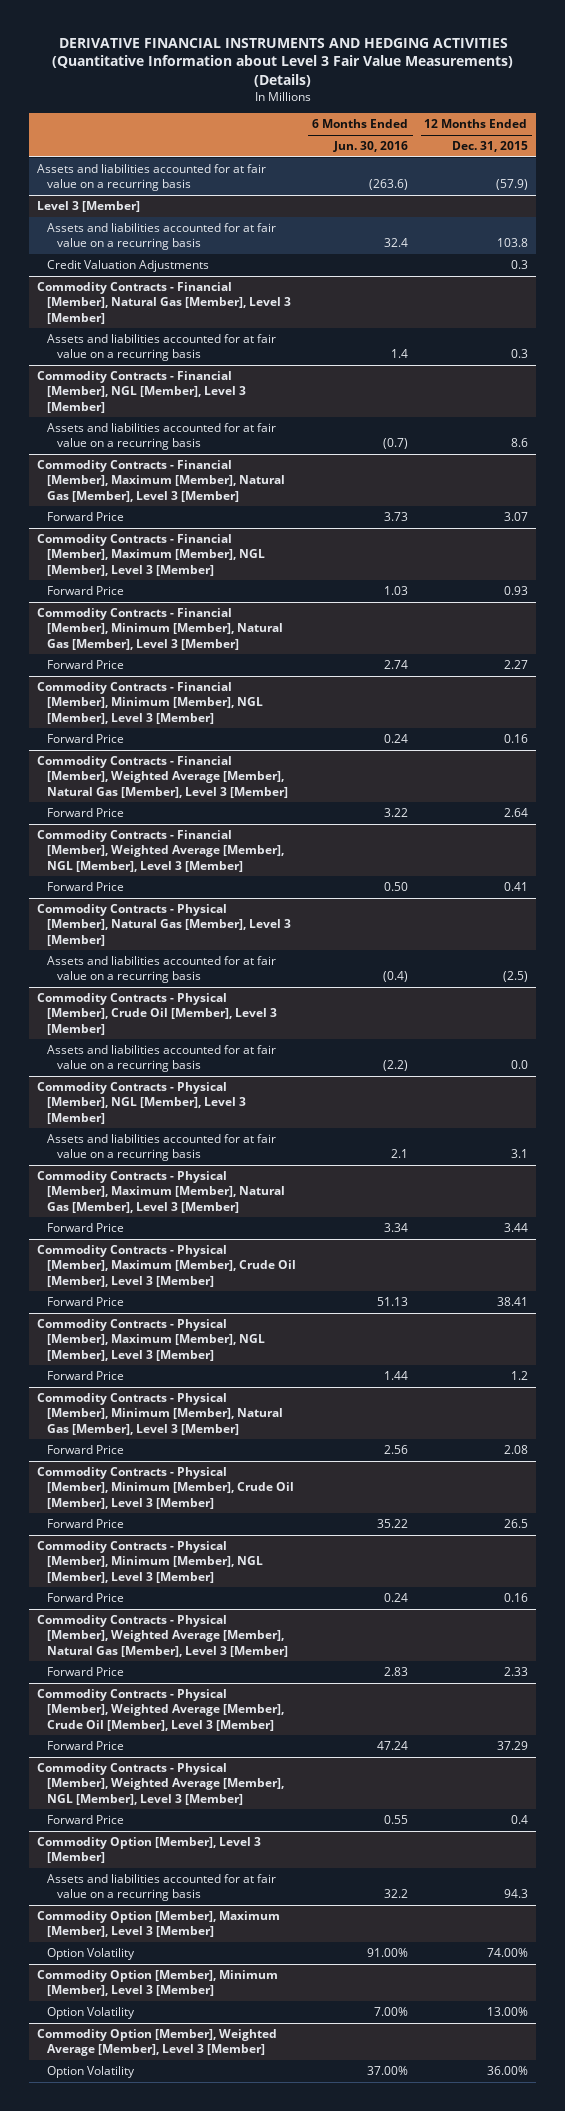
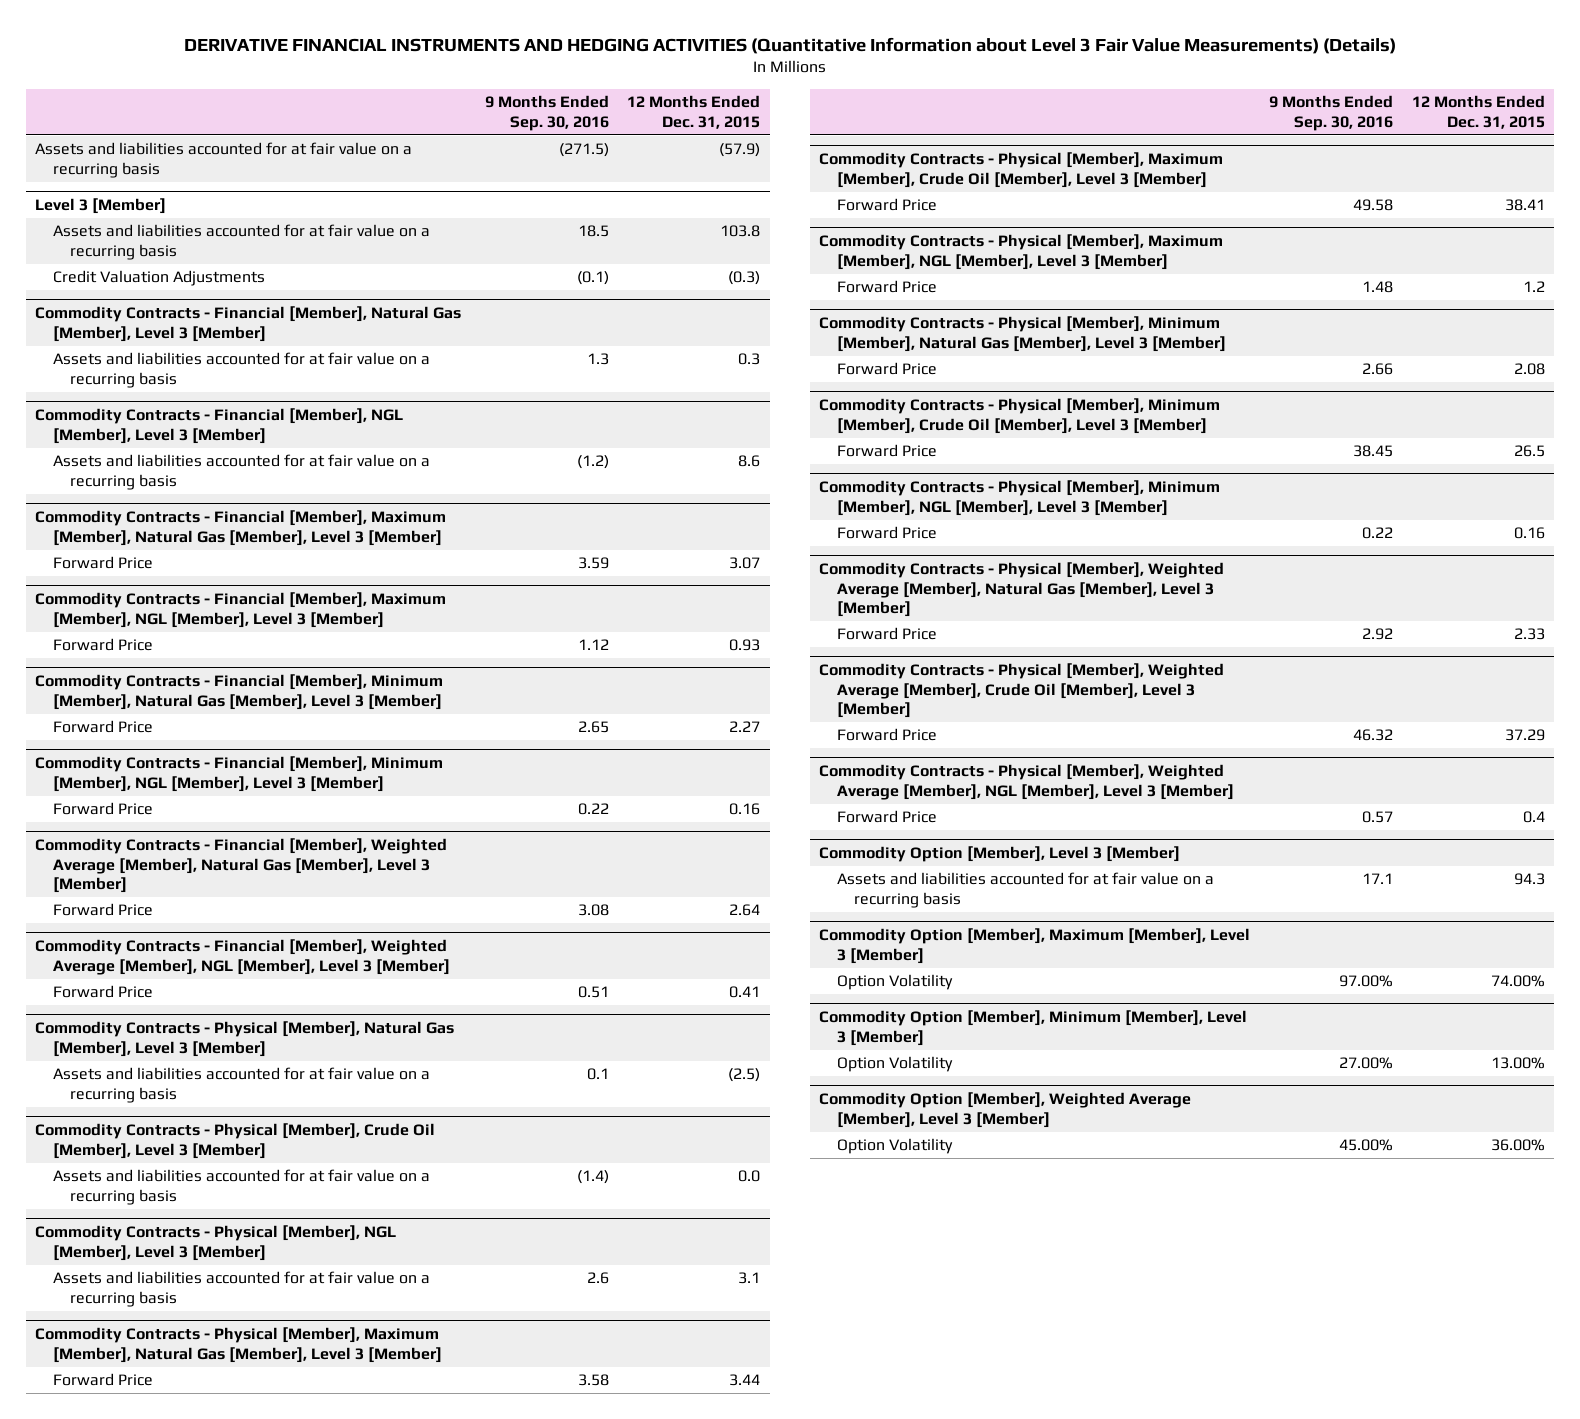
- | 6 Months Ended Jun. 30, 2016 | 12 Months Ended Dec. 31, 2015
+ | 9 Months Ended Sep. 30, 2016 | 12 Months Ended Dec. 31, 2015
@ Level 3 [Member]
- Credit Valuation Adjustments | | 0.3
+ Credit Valuation Adjustments | (0.1) | (0.3)

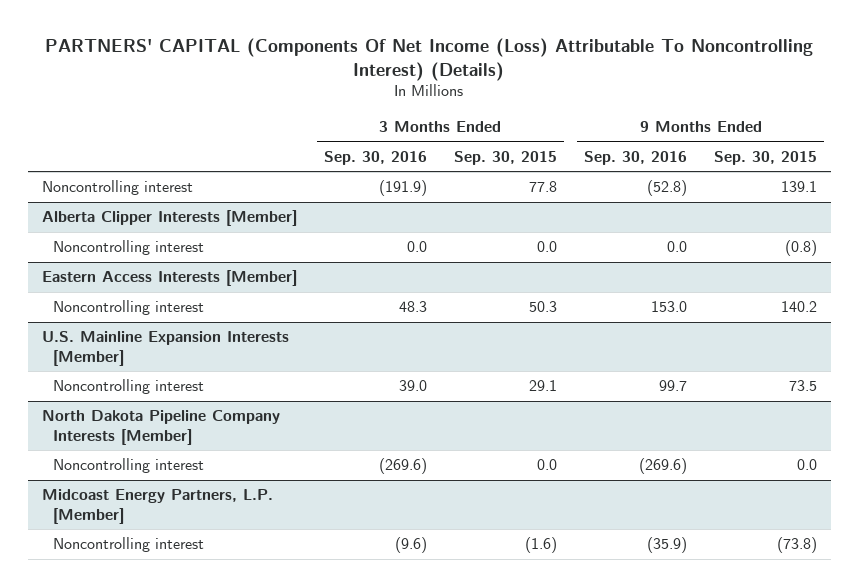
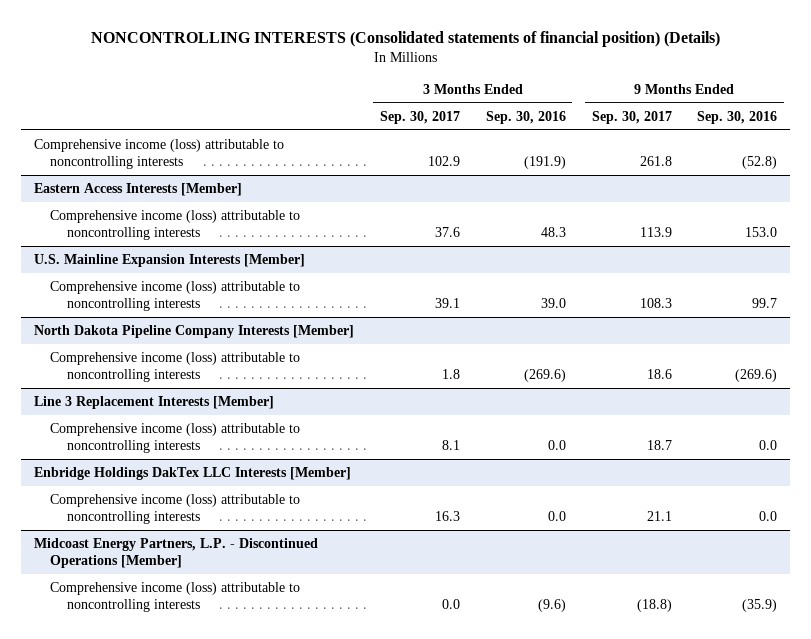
- PARTNERS' CAPITAL (Components Of Net Income (Loss) Attributable To Noncontrolling Interest) (Details)
+ NONCONTROLLING INTERESTS (Consolidated statements of financial position) (Details)
- | 3 Months Ended Sep. 30, 2016 | 3 Months Ended Sep. 30, 2015 | 9 Months Ended Sep. 30, 2016 | 9 Months Ended Sep. 30, 2015
+ | 3 Months Ended Sep. 30, 2017 | 3 Months Ended Sep. 30, 2016 | 9 Months Ended Sep. 30, 2017 | 9 Months Ended Sep. 30, 2016
- Noncontrolling interest | (191.9) | 77.8 | (52.8) | 139.1
- Alberta Clipper Interests [Member]
- Noncontrolling interest | 0.0 | 0.0 | 0.0 | (0.8)
+ Comprehensive income (loss) attributable to noncontrolling interests | 102.9 | (191.9) | 261.8 | (52.8)
@ Eastern Access Interests [Member]
- Noncontrolling interest | 48.3 | 50.3 | 153.0 | 140.2
+ Comprehensive income (loss) attributable to noncontrolling interests | 37.6 | 48.3 | 113.9 | 153.0
@ U.S. Mainline Expansion Interests [Member]
- Noncontrolling interest | 39.0 | 29.1 | 99.7 | 73.5
+ Comprehensive income (loss) attributable to noncontrolling interests | 39.1 | 39.0 | 108.3 | 99.7
@ North Dakota Pipeline Company Interests [Member]
- Noncontrolling interest | (269.6) | 0.0 | (269.6) | 0.0
- Midcoast Energy Partners, L.P. [Member]
- Noncontrolling interest | (9.6) | (1.6) | (35.9) | (73.8)
@ North Dakota Pipeline Company Interests [Member]
+ Comprehensive income (loss) attributable to noncontrolling interests | 1.8 | (269.6) | 18.6 | (269.6)
+ Line 3 Replacement Interests [Member]
+ Comprehensive income (loss) attributable to noncontrolling interests | 8.1 | 0.0 | 18.7 | 0.0
+ Enbridge Holdings DakTex LLC Interests [Member]
+ Comprehensive income (loss) attributable to noncontrolling interests | 16.3 | 0.0 | 21.1 | 0.0
+ Midcoast Energy Partners, L.P. - Discontinued Operations [Member]
+ Comprehensive income (loss) attributable to noncontrolling interests | 0.0 | (9.6) | (18.8) | (35.9)

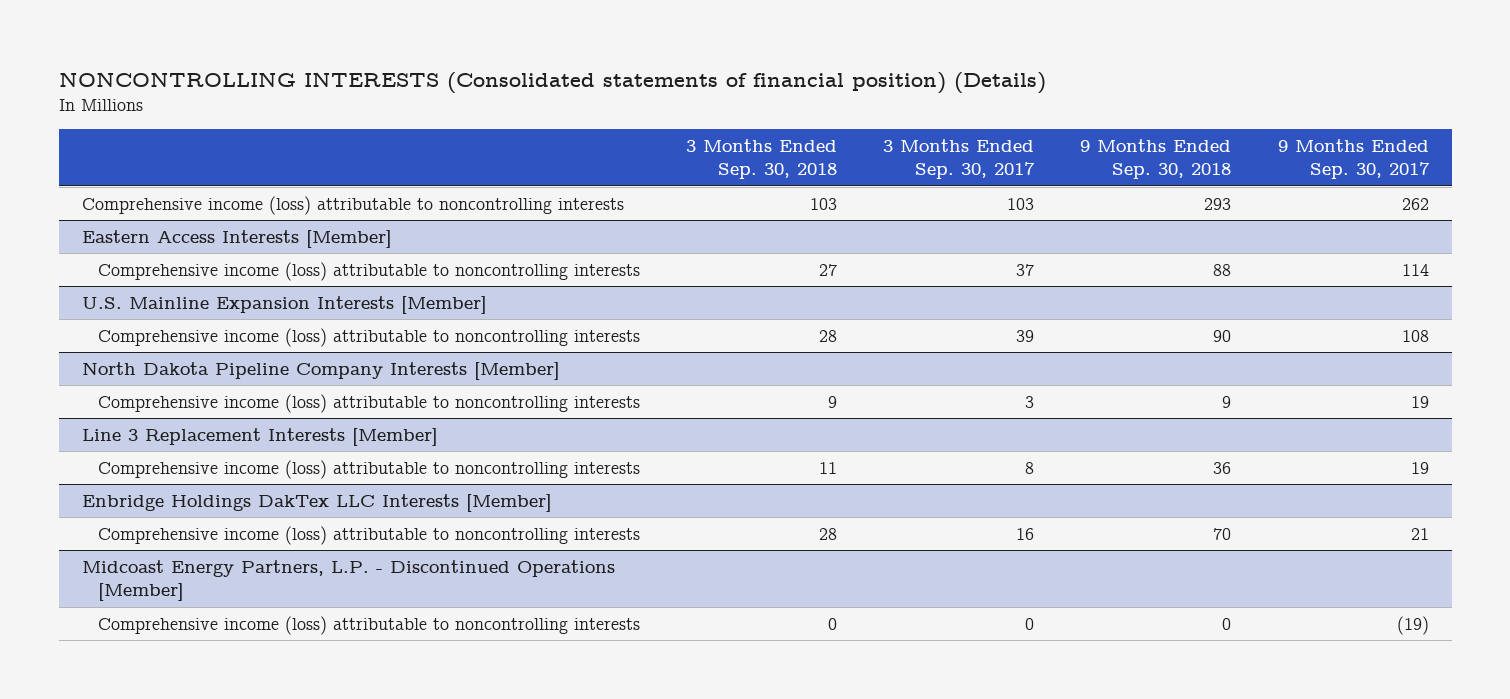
- | 3 Months Ended Sep. 30, 2017 | 3 Months Ended Sep. 30, 2016 | 9 Months Ended Sep. 30, 2017 | 9 Months Ended Sep. 30, 2016
+ | 3 Months Ended Sep. 30, 2018 | 3 Months Ended Sep. 30, 2017 | 9 Months Ended Sep. 30, 2018 | 9 Months Ended Sep. 30, 2017
- Comprehensive income (loss) attributable to noncontrolling interests | 102.9 | (191.9) | 261.8 | (52.8)
+ Comprehensive income (loss) attributable to noncontrolling interests | 103 | 103 | 293 | 262
@ Eastern Access Interests [Member]
- Comprehensive income (loss) attributable to noncontrolling interests | 37.6 | 48.3 | 113.9 | 153.0
+ Comprehensive income (loss) attributable to noncontrolling interests | 27 | 37 | 88 | 114
@ U.S. Mainline Expansion Interests [Member]
- Comprehensive income (loss) attributable to noncontrolling interests | 39.1 | 39.0 | 108.3 | 99.7
+ Comprehensive income (loss) attributable to noncontrolling interests | 28 | 39 | 90 | 108
@ North Dakota Pipeline Company Interests [Member]
- Comprehensive income (loss) attributable to noncontrolling interests | 1.8 | (269.6) | 18.6 | (269.6)
+ Comprehensive income (loss) attributable to noncontrolling interests | 9 | 3 | 9 | 19
@ Line 3 Replacement Interests [Member]
- Comprehensive income (loss) attributable to noncontrolling interests | 8.1 | 0.0 | 18.7 | 0.0
+ Comprehensive income (loss) attributable to noncontrolling interests | 11 | 8 | 36 | 19
@ Enbridge Holdings DakTex LLC Interests [Member]
- Comprehensive income (loss) attributable to noncontrolling interests | 16.3 | 0.0 | 21.1 | 0.0
+ Comprehensive income (loss) attributable to noncontrolling interests | 28 | 16 | 70 | 21
@ Midcoast Energy Partners, L.P. - Discontinued Operations [Member]
- Comprehensive income (loss) attributable to noncontrolling interests | 0.0 | (9.6) | (18.8) | (35.9)
+ Comprehensive income (loss) attributable to noncontrolling interests | 0 | 0 | 0 | (19)

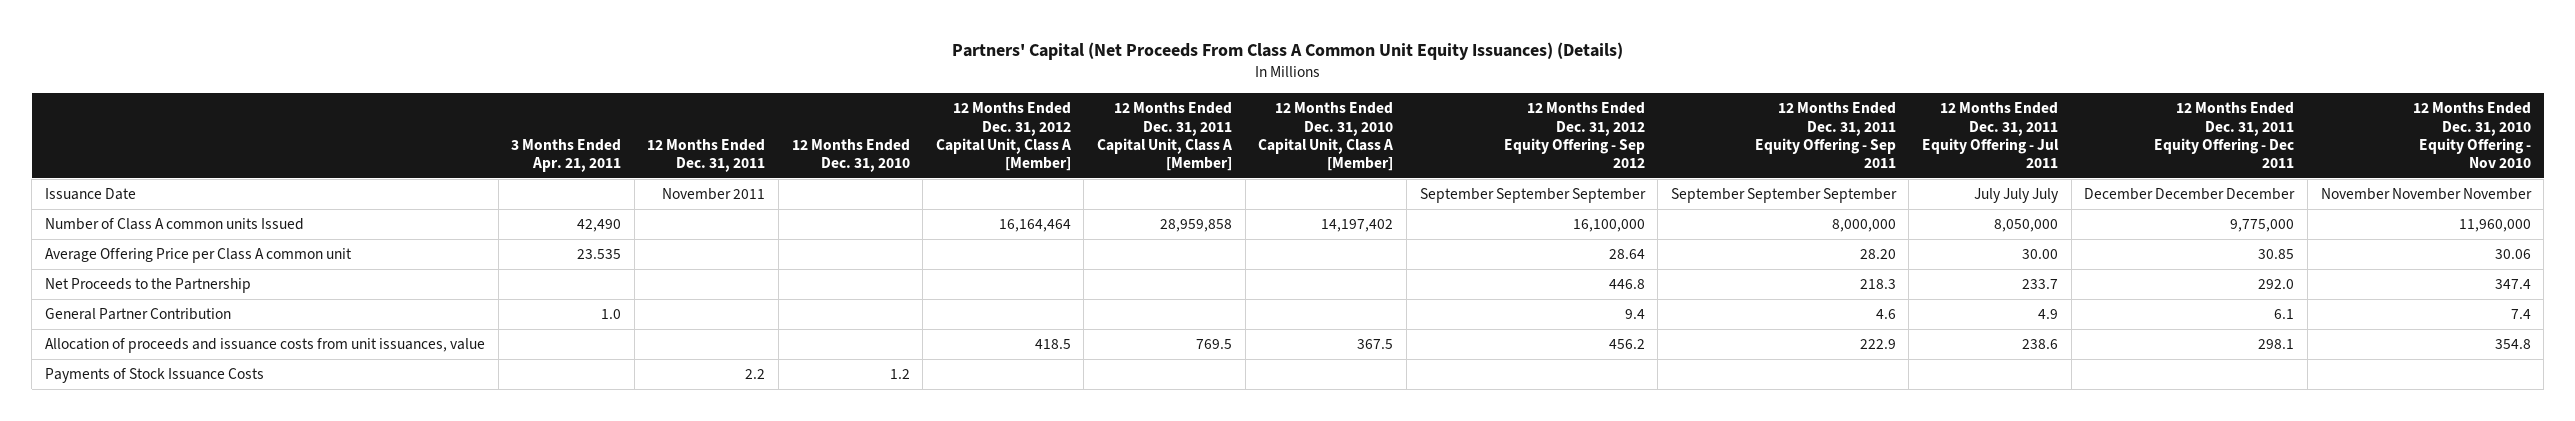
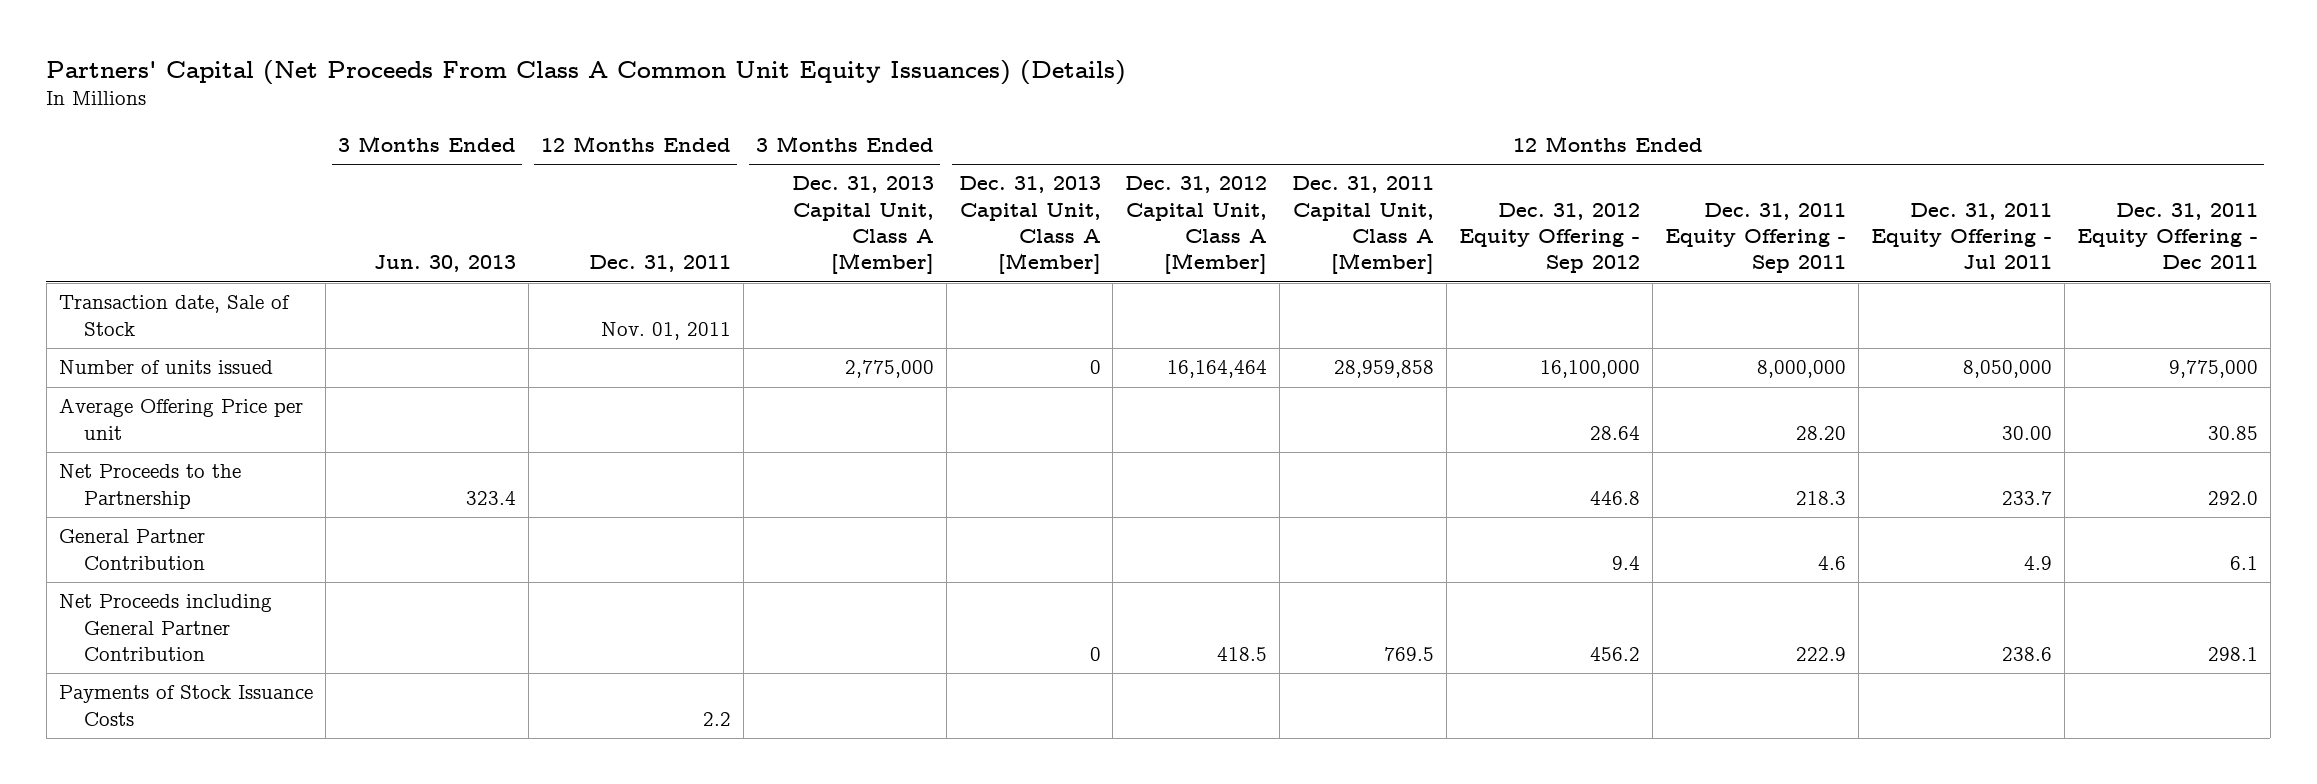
- | 3 Months Ended Apr. 21, 2011 | 12 Months Ended Dec. 31, 2011 | 12 Months Ended Dec. 31, 2010 | 12 Months Ended Dec. 31, 2012 Capital Unit, Class A [Member] | 12 Months Ended Dec. 31, 2011 Capital Unit, Class A [Member] | 12 Months Ended Dec. 31, 2010 Capital Unit, Class A [Member] | 12 Months Ended Dec. 31, 2012 Equity Offering - Sep 2012 | 12 Months Ended Dec. 31, 2011 Equity Offering - Sep 2011 | 12 Months Ended Dec. 31, 2011 Equity Offering - Jul 2011 | 12 Months Ended Dec. 31, 2011 Equity Offering - Dec 2011 | 12 Months Ended Dec. 31, 2010 Equity Offering - Nov 2010
+ | 3 Months Ended Jun. 30, 2013 | 12 Months Ended Dec. 31, 2011 | 3 Months Ended Dec. 31, 2013 Capital Unit, Class A [Member] | 12 Months Ended Dec. 31, 2013 Capital Unit, Class A [Member] | 12 Months Ended Dec. 31, 2012 Capital Unit, Class A [Member] | 12 Months Ended Dec. 31, 2011 Capital Unit, Class A [Member] | 12 Months Ended Dec. 31, 2012 Equity Offering - Sep 2012 | 12 Months Ended Dec. 31, 2011 Equity Offering - Sep 2011 | 12 Months Ended Dec. 31, 2011 Equity Offering - Jul 2011 | 12 Months Ended Dec. 31, 2011 Equity Offering - Dec 2011
- Issuance Date | | November 2011 | | | | | September September September | September September September | July July July | December December December | November November November
- Number of Class A common units Issued | 42,490 | | | 16,164,464 | 28,959,858 | 14,197,402 | 16,100,000 | 8,000,000 | 8,050,000 | 9,775,000 | 11,960,000
- Average Offering Price per Class A common unit | 23.535 | | | | | | 28.64 | 28.20 | 30.00 | 30.85 | 30.06
+ Transaction date, Sale of Stock | | Nov. 01, 2011 | | | | | | | |
+ Number of units issued | | | 2,775,000 | 0 | 16,164,464 | 28,959,858 | 16,100,000 | 8,000,000 | 8,050,000 | 9,775,000
+ Average Offering Price per unit | | | | | | | 28.64 | 28.20 | 30.00 | 30.85
- Allocation of proceeds and issuance costs from unit issuances, value | | | | 418.5 | 769.5 | 367.5 | 456.2 | 222.9 | 238.6 | 298.1 | 354.8
+ Net Proceeds including General Partner Contribution | | | | 0 | 418.5 | 769.5 | 456.2 | 222.9 | 238.6 | 298.1

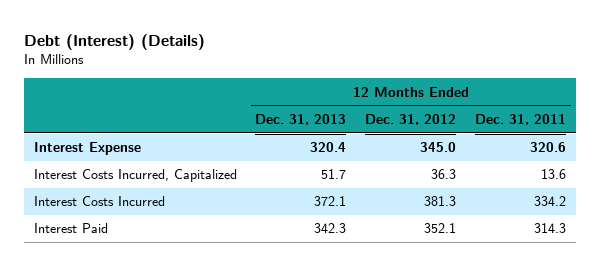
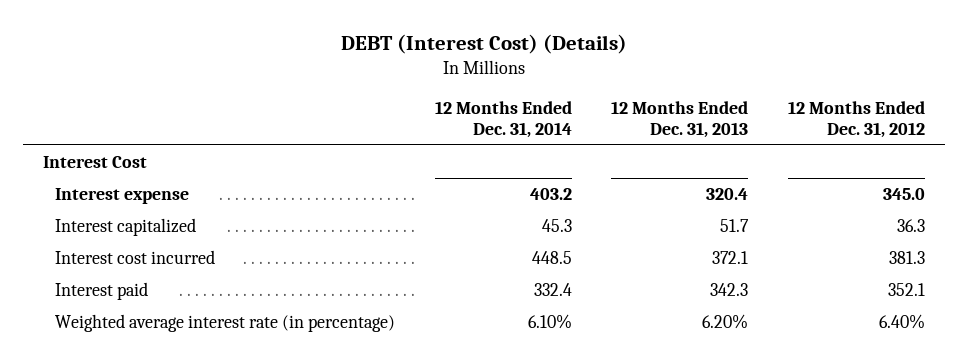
- Debt (Interest) (Details)
+ DEBT (Interest Cost) (Details)
- | 12 Months Ended Dec. 31, 2013 | 12 Months Ended Dec. 31, 2012 | 12 Months Ended Dec. 31, 2011
+ | 12 Months Ended Dec. 31, 2014 | 12 Months Ended Dec. 31, 2013 | 12 Months Ended Dec. 31, 2012
- Interest Expense | 320.4 | 345.0 | 320.6
- Interest Costs Incurred, Capitalized | 51.7 | 36.3 | 13.6
- Interest Costs Incurred | 372.1 | 381.3 | 334.2
- Interest Paid | 342.3 | 352.1 | 314.3
+ Interest Cost
+ Interest expense | 403.2 | 320.4 | 345.0
+ Interest capitalized | 45.3 | 51.7 | 36.3
+ Interest cost incurred | 448.5 | 372.1 | 381.3
+ Interest paid | 332.4 | 342.3 | 352.1
+ Weighted average interest rate (in percentage) | 6.10% | 6.20% | 6.40%

